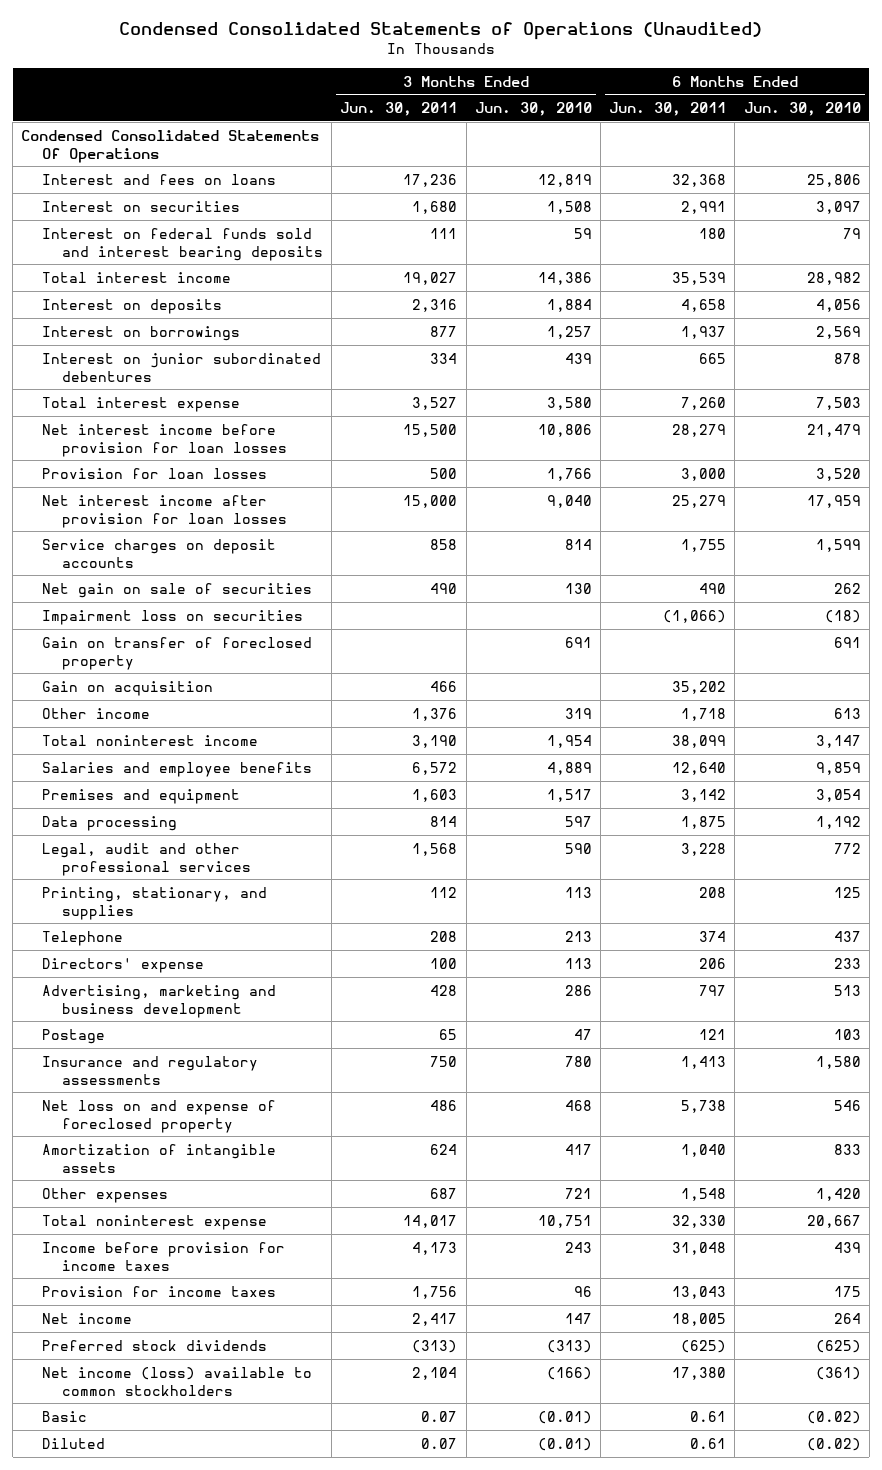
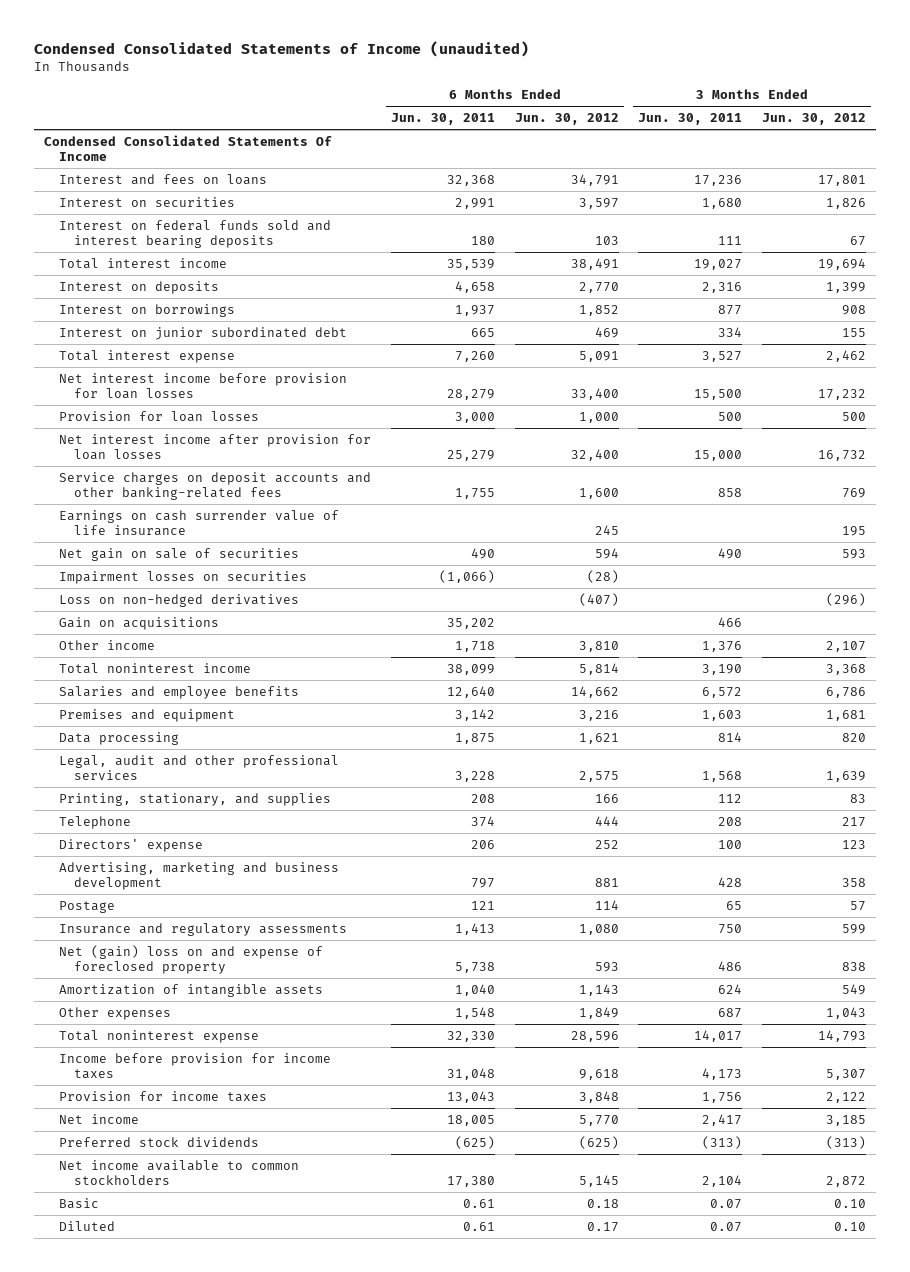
- Condensed Consolidated Statements of Operations (Unaudited)
+ Condensed Consolidated Statements of Income (unaudited)
- | 3 Months Ended Jun. 30, 2011 | 3 Months Ended Jun. 30, 2010 | 6 Months Ended Jun. 30, 2011 | 6 Months Ended Jun. 30, 2010
+ | 6 Months Ended Jun. 30, 2011 | 6 Months Ended Jun. 30, 2012 | 3 Months Ended Jun. 30, 2011 | 3 Months Ended Jun. 30, 2012
- Condensed Consolidated Statements Of Operations
+ Condensed Consolidated Statements Of Income
- Interest on junior subordinated debentures | 334 | 439 | 665 | 878
+ Interest on junior subordinated debt | 665 | 469 | 334 | 155
- Service charges on deposit accounts | 858 | 814 | 1,755 | 1,599
+ Service charges on deposit accounts and other banking-related fees | 1,755 | 1,600 | 858 | 769
+ Earnings on cash surrender value of life insurance | | 245 | | 195
- Impairment loss on securities | | | (1,066) | (18)
- Gain on transfer of foreclosed property | | 691 | | 691
- Gain on acquisition | 466 | | 35,202 |
+ Impairment losses on securities | (1,066) | (28) | |
+ Loss on non-hedged derivatives | | (407) | | (296)
+ Gain on acquisitions | 35,202 | | 466 |
- Net loss on and expense of foreclosed property | 486 | 468 | 5,738 | 546
+ Net (gain) loss on and expense of foreclosed property | 5,738 | 593 | 486 | 838
- Net income (loss) available to common stockholders | 2,104 | (166) | 17,380 | (361)
+ Net income available to common stockholders | 17,380 | 5,145 | 2,104 | 2,872

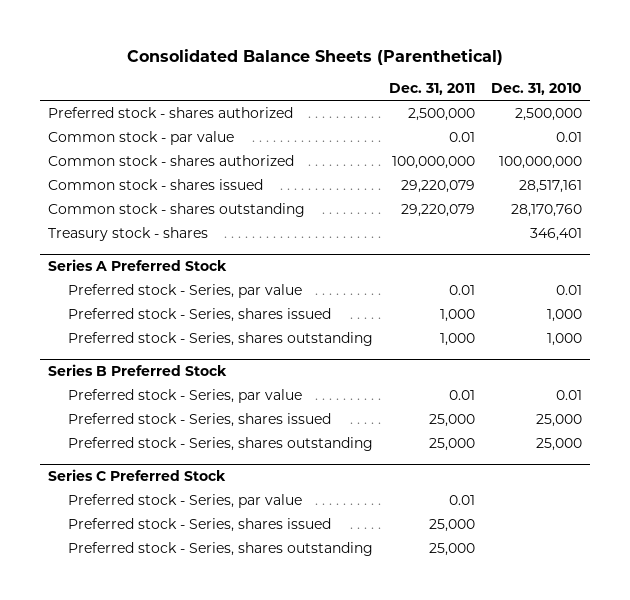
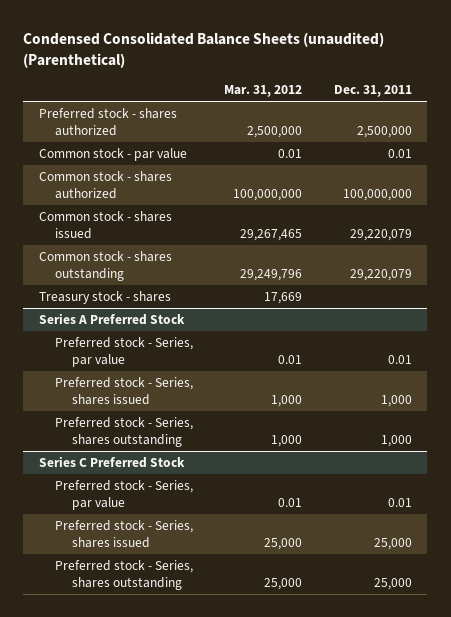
- Consolidated Balance Sheets (Parenthetical)
+ Condensed Consolidated Balance Sheets (unaudited) (Parenthetical)
- | Dec. 31, 2011 | Dec. 31, 2010
+ | Mar. 31, 2012 | Dec. 31, 2011
- Series B Preferred Stock
- Preferred stock - Series, par value | 0.01 | 0.01
- Preferred stock - Series, shares issued | 25,000 | 25,000
- Preferred stock - Series, shares outstanding | 25,000 | 25,000

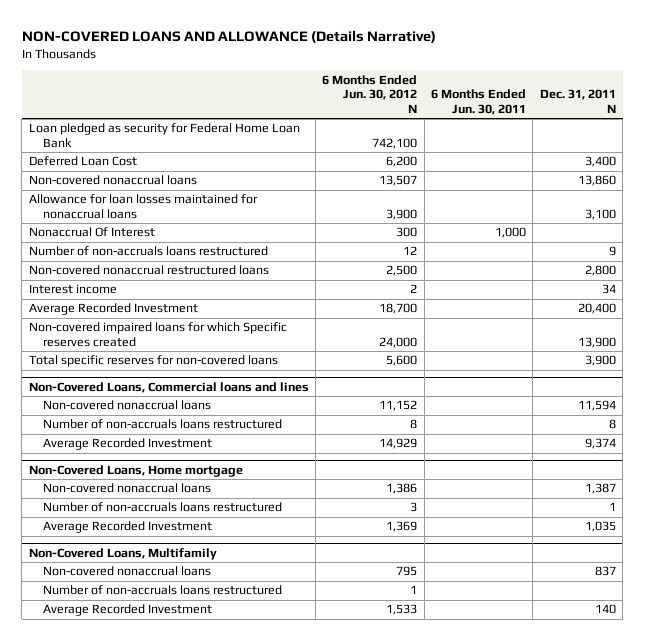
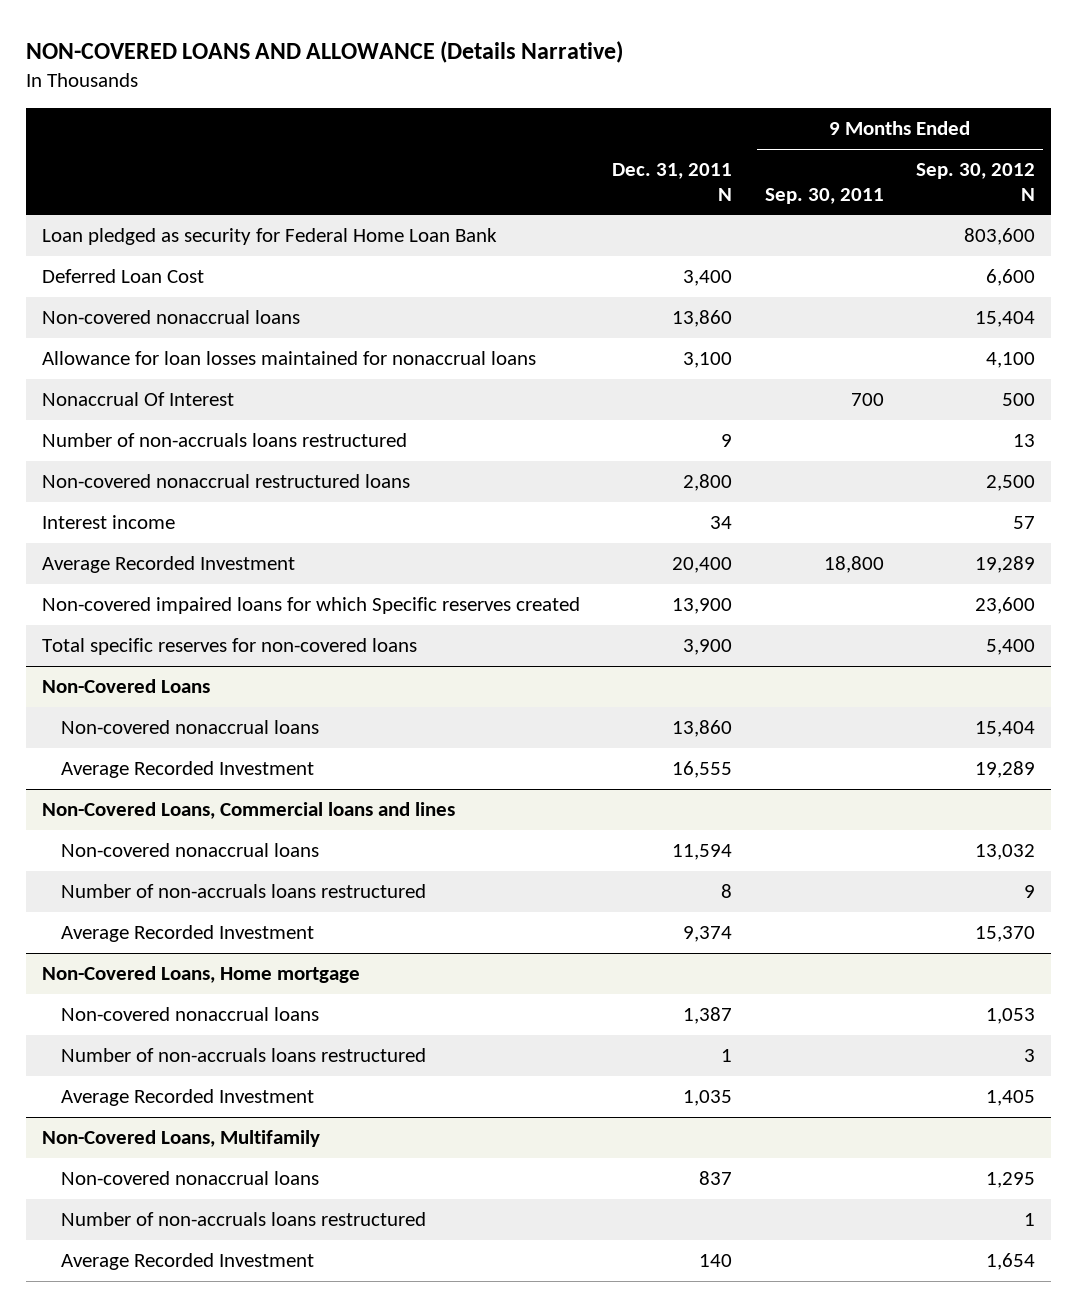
- | 6 Months Ended Jun. 30, 2012 N | 6 Months Ended Jun. 30, 2011 | Dec. 31, 2011 N
+ | Dec. 31, 2011 N | 9 Months Ended Sep. 30, 2011 | 9 Months Ended Sep. 30, 2012 N
+ Non-Covered Loans
+ Non-covered nonaccrual loans | 13,860 | | 15,404
+ Average Recorded Investment | 16,555 | | 19,289

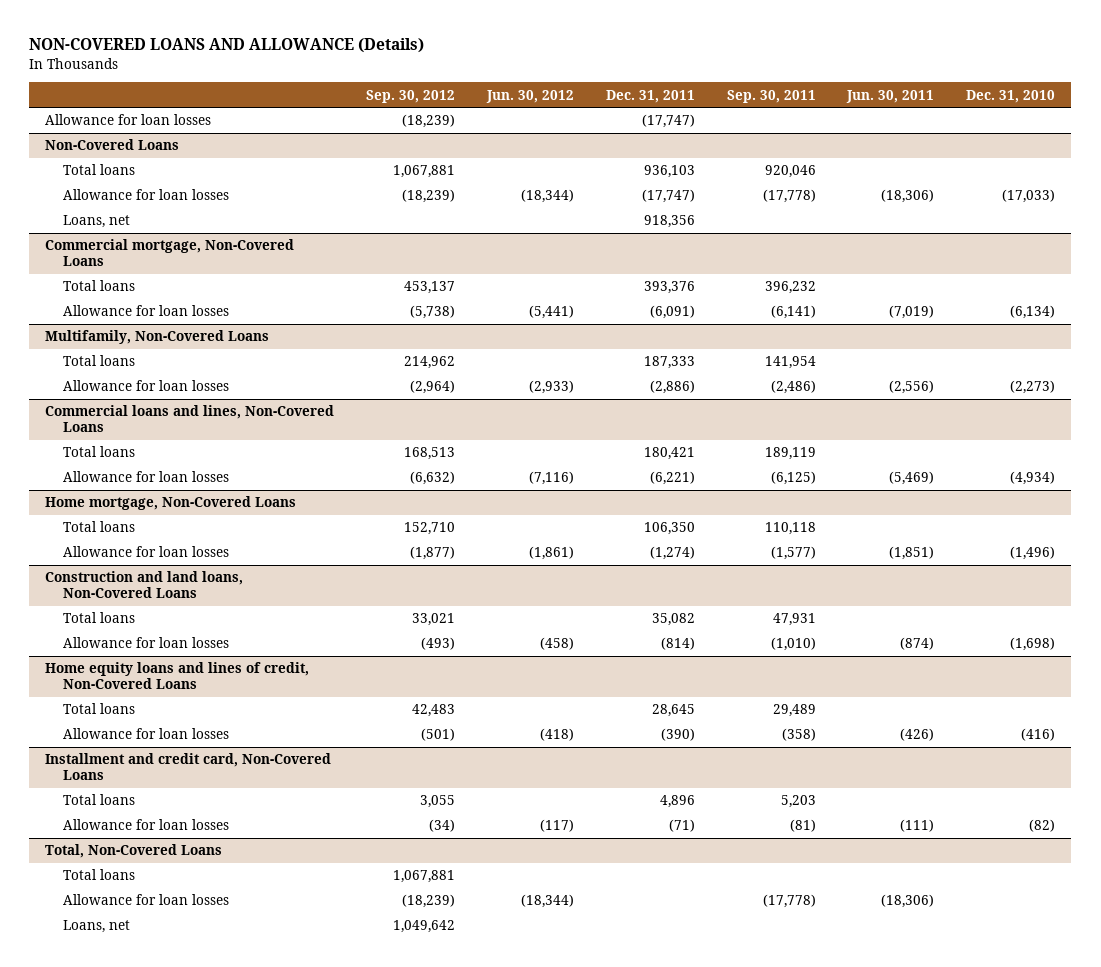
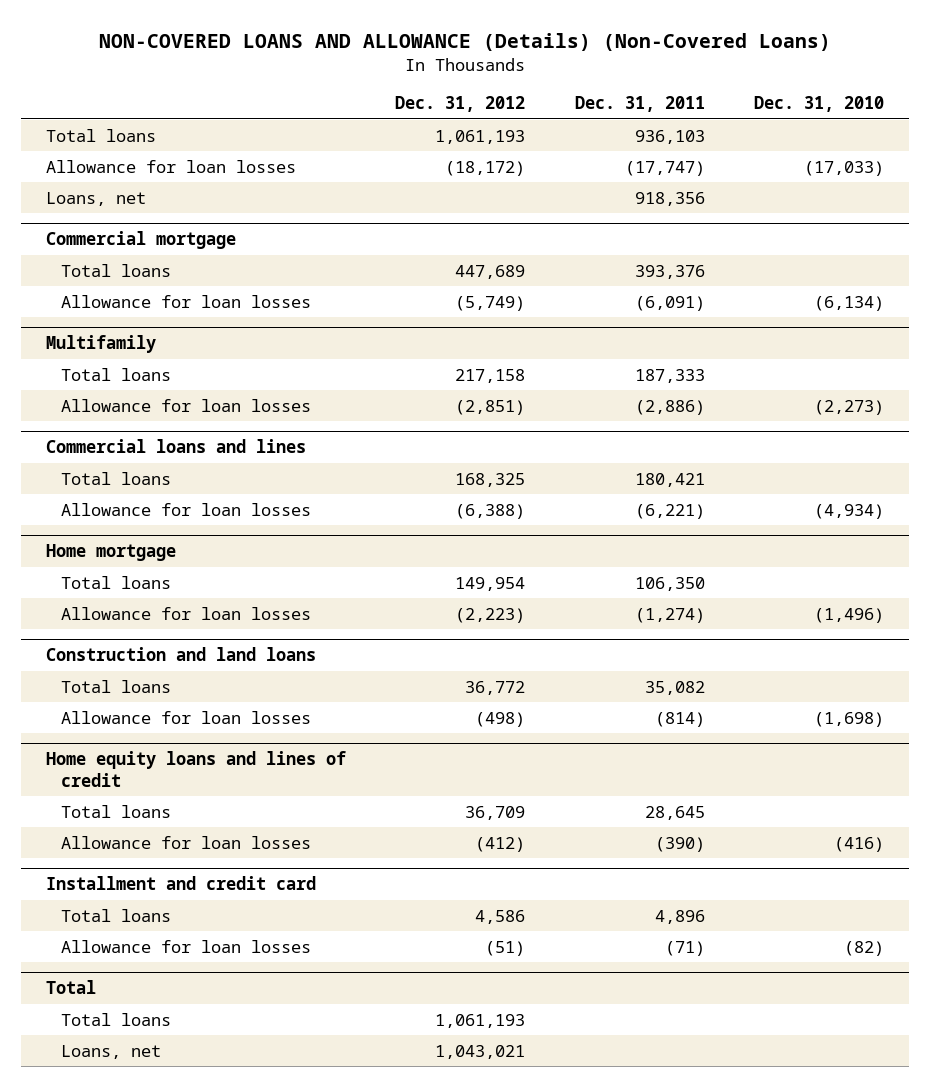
- NON-COVERED LOANS AND ALLOWANCE (Details)
+ NON-COVERED LOANS AND ALLOWANCE (Details) (Non-Covered Loans)
- | Sep. 30, 2012 | Jun. 30, 2012 | Dec. 31, 2011 | Sep. 30, 2011 | Jun. 30, 2011 | Dec. 31, 2010
+ | Dec. 31, 2012 | Dec. 31, 2011 | Dec. 31, 2010
- Allowance for loan losses | (18,239) | | (17,747) | | |
- Non-Covered Loans
- Commercial mortgage, Non-Covered Loans
+ Commercial mortgage
- Multifamily, Non-Covered Loans
+ Multifamily
- Commercial loans and lines, Non-Covered Loans
+ Commercial loans and lines
- Home mortgage, Non-Covered Loans
+ Home mortgage
- Construction and land loans, Non-Covered Loans
+ Construction and land loans
- Home equity loans and lines of credit, Non-Covered Loans
+ Home equity loans and lines of credit
- Installment and credit card, Non-Covered Loans
+ Installment and credit card
- Total, Non-Covered Loans
+ Total
- Allowance for loan losses | (18,239) | (18,344) | | (17,778) | (18,306) |

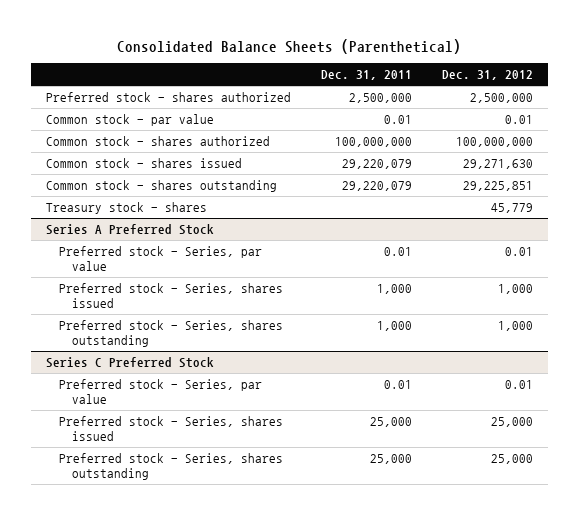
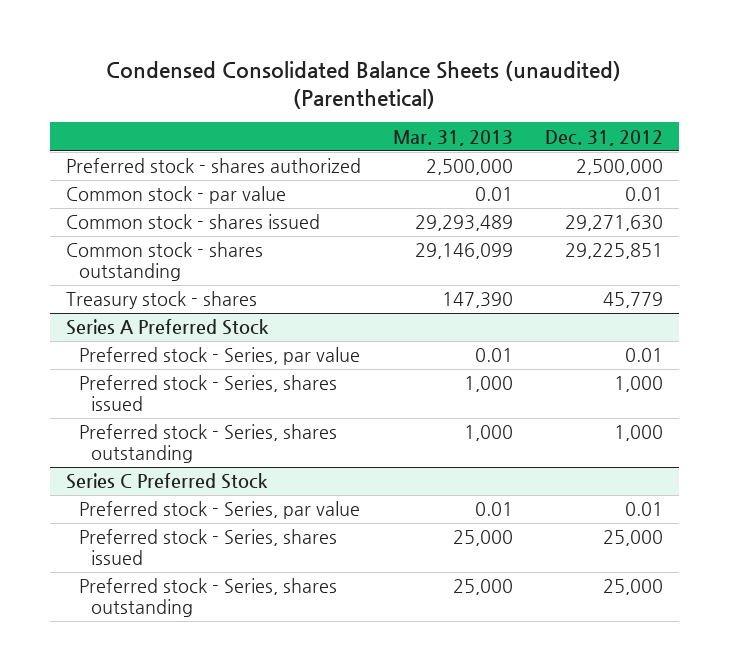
- Consolidated Balance Sheets (Parenthetical)
+ Condensed Consolidated Balance Sheets (unaudited) (Parenthetical)
- | Dec. 31, 2011 | Dec. 31, 2012
+ | Mar. 31, 2013 | Dec. 31, 2012
- Common stock - shares authorized | 100,000,000 | 100,000,000

